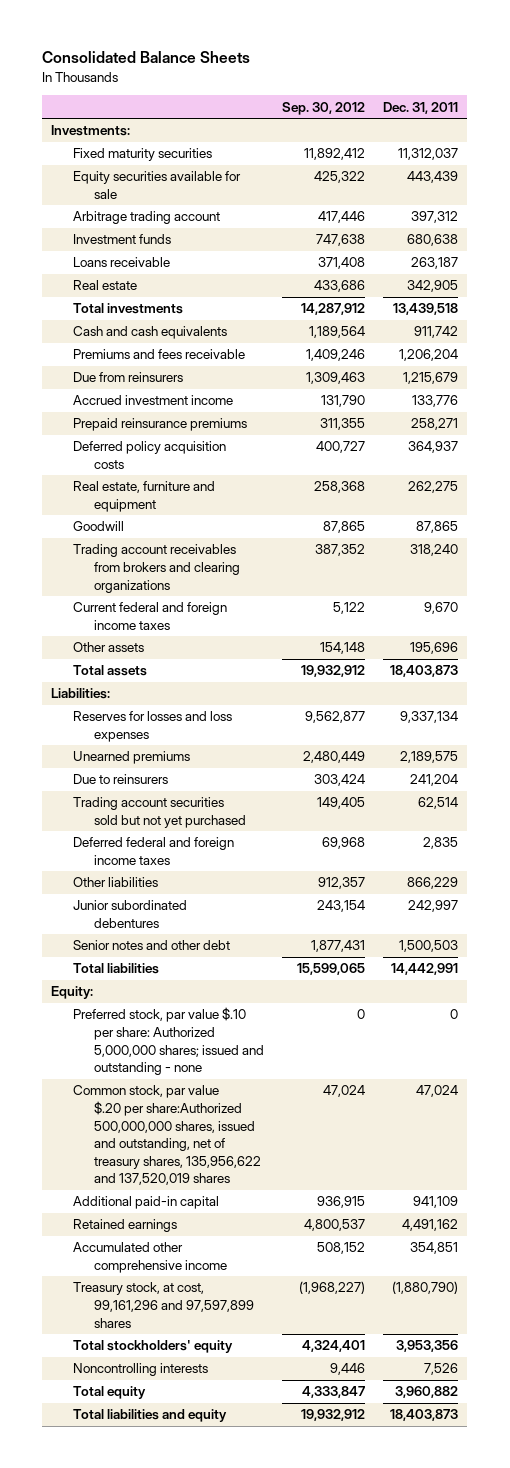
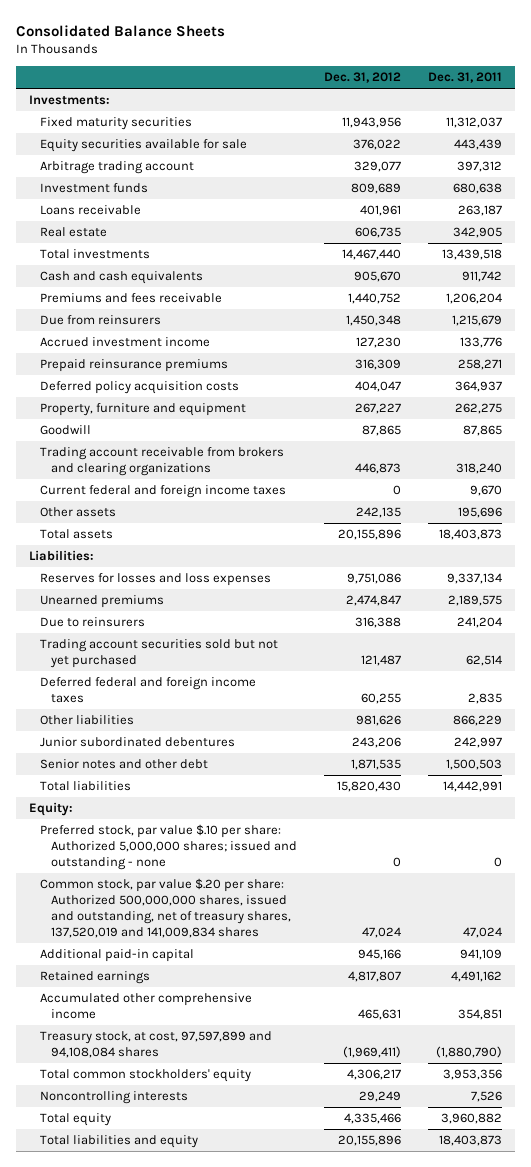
- | Sep. 30, 2012 | Dec. 31, 2011
+ | Dec. 31, 2012 | Dec. 31, 2011
- Real estate, furniture and equipment | 258,368 | 262,275
+ Property, furniture and equipment | 267,227 | 262,275
- Trading account receivables from brokers and clearing organizations | 387,352 | 318,240
+ Trading account receivable from brokers and clearing organizations | 446,873 | 318,240
- Common stock, par value $.20 per share:Authorized 500,000,000 shares, issued and outstanding, net of treasury shares, 135,956,622 and 137,520,019 shares | 47,024 | 47,024
+ Common stock, par value $.20 per share: Authorized 500,000,000 shares, issued and outstanding, net of treasury shares, 137,520,019 and 141,009,834 shares | 47,024 | 47,024
- Treasury stock, at cost, 99,161,296 and 97,597,899 shares | (1,968,227) | (1,880,790)
- Total stockholders' equity | 4,324,401 | 3,953,356
+ Treasury stock, at cost, 97,597,899 and 94,108,084 shares | (1,969,411) | (1,880,790)
+ Total common stockholders' equity | 4,306,217 | 3,953,356

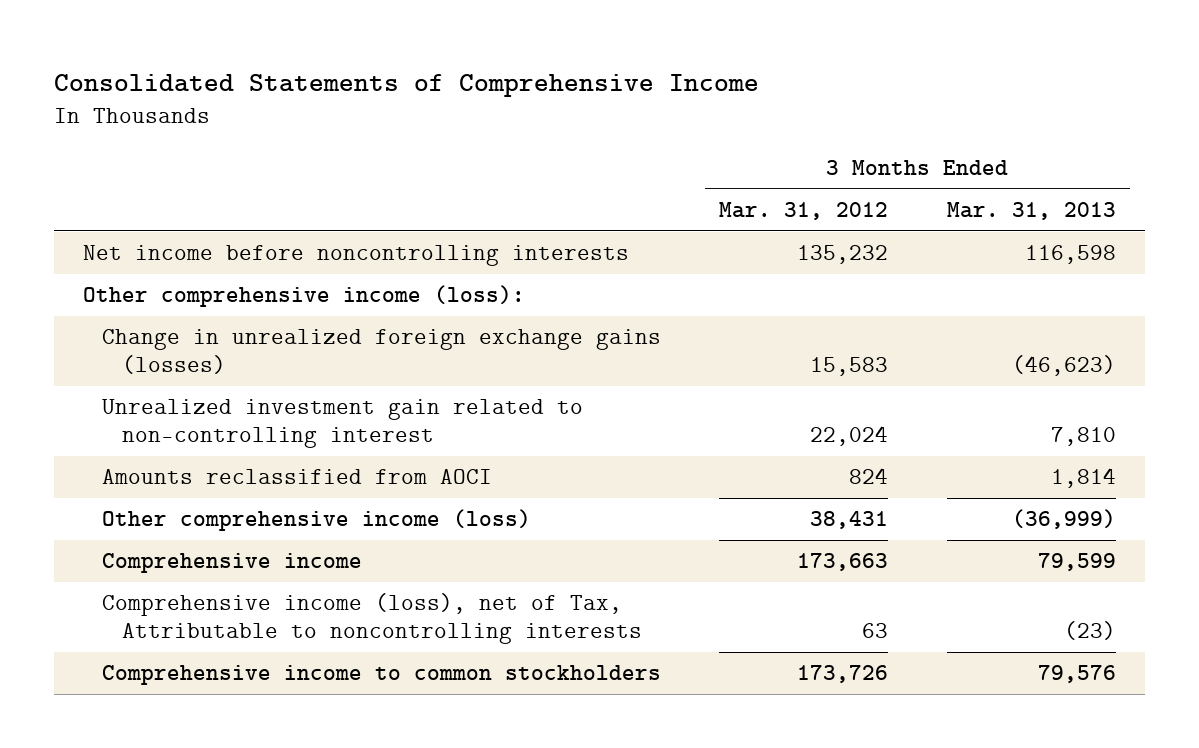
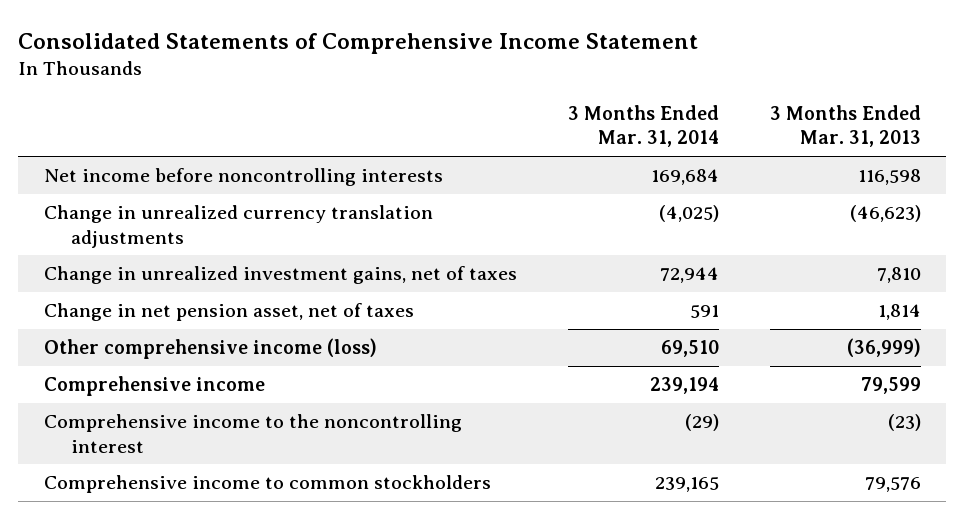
- Consolidated Statements of Comprehensive Income
+ Consolidated Statements of Comprehensive Income Statement
- | 3 Months Ended Mar. 31, 2012 | 3 Months Ended Mar. 31, 2013
+ | 3 Months Ended Mar. 31, 2014 | 3 Months Ended Mar. 31, 2013
- Other comprehensive income (loss):
- Change in unrealized foreign exchange gains (losses) | 15,583 | (46,623)
- Unrealized investment gain related to non-controlling interest | 22,024 | 7,810
- Amounts reclassified from AOCI | 824 | 1,814
+ Change in unrealized currency translation adjustments | (4,025) | (46,623)
+ Change in unrealized investment gains, net of taxes | 72,944 | 7,810
+ Change in net pension asset, net of taxes | 591 | 1,814
- Comprehensive income (loss), net of Tax, Attributable to noncontrolling interests | 63 | (23)
+ Comprehensive income to the noncontrolling interest | (29) | (23)

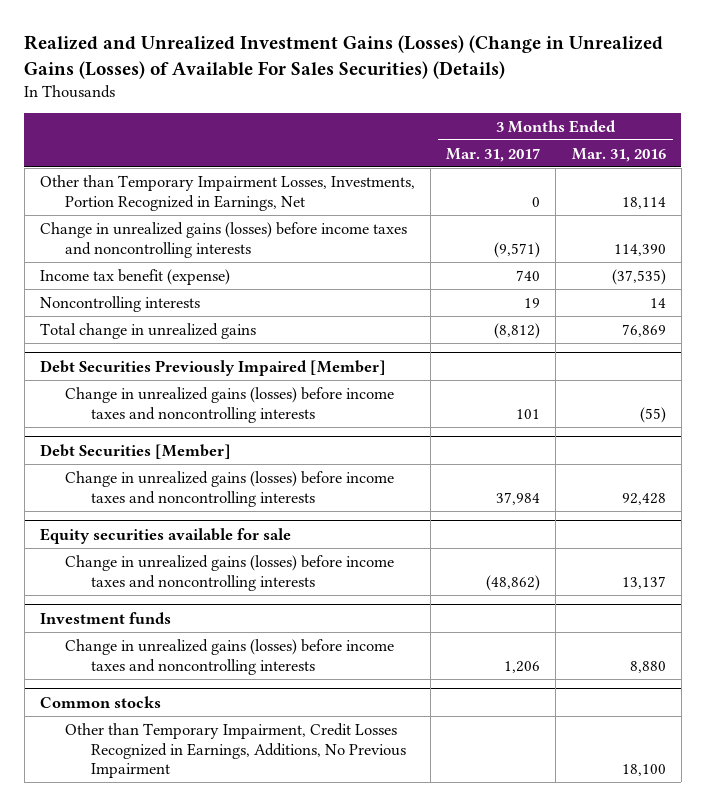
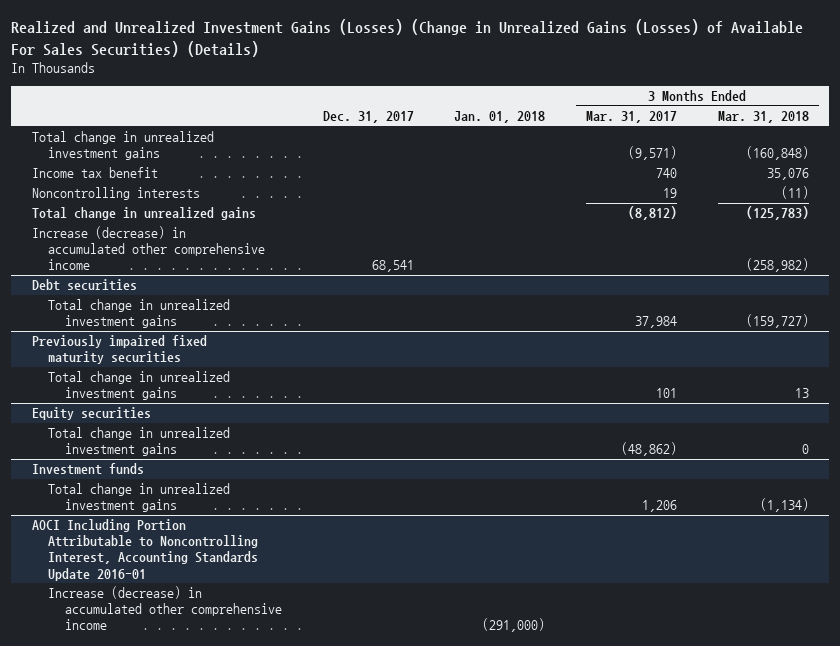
- | 3 Months Ended Mar. 31, 2017 | 3 Months Ended Mar. 31, 2016
+ | Dec. 31, 2017 | Jan. 01, 2018 | 3 Months Ended Mar. 31, 2017 | 3 Months Ended Mar. 31, 2018
- Other than Temporary Impairment Losses, Investments, Portion Recognized in Earnings, Net | 0 | 18,114
- Change in unrealized gains (losses) before income taxes and noncontrolling interests | (9,571) | 114,390
- Income tax benefit (expense) | 740 | (37,535)
+ Total change in unrealized investment gains | | | (9,571) | (160,848)
+ Income tax benefit | | | 740 | 35,076
- Debt Securities Previously Impaired [Member]
- Change in unrealized gains (losses) before income taxes and noncontrolling interests | 101 | (55)
- Debt Securities [Member]
- Change in unrealized gains (losses) before income taxes and noncontrolling interests | 37,984 | 92,428
- Equity securities available for sale
- Change in unrealized gains (losses) before income taxes and noncontrolling interests | (48,862) | 13,137
+ Increase (decrease) in accumulated other comprehensive income | 68,541 | | | (258,982)
+ Debt securities
+ Total change in unrealized investment gains | | | 37,984 | (159,727)
+ Previously impaired fixed maturity securities
+ Total change in unrealized investment gains | | | 101 | 13
+ Equity securities
+ Total change in unrealized investment gains | | | (48,862) | 0
@ Investment funds
- Change in unrealized gains (losses) before income taxes and noncontrolling interests | 1,206 | 8,880
- Common stocks
- Other than Temporary Impairment, Credit Losses Recognized in Earnings, Additions, No Previous Impairment | | 18,100
@ Investment funds
+ Total change in unrealized investment gains | | | 1,206 | (1,134)
+ AOCI Including Portion Attributable to Noncontrolling Interest, Accounting Standards Update 2016-01
+ Increase (decrease) in accumulated other comprehensive income | | (291,000) | |

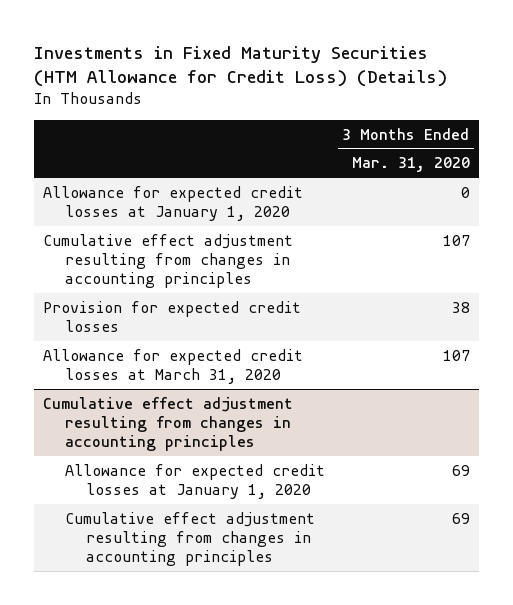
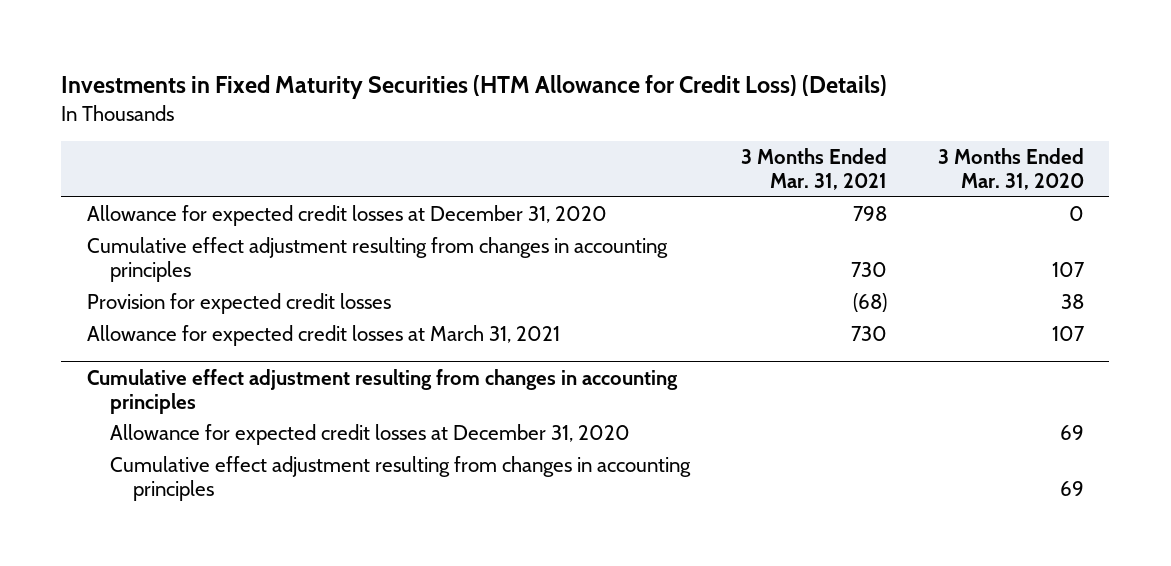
- | 3 Months Ended Mar. 31, 2020
+ | 3 Months Ended Mar. 31, 2021 | 3 Months Ended Mar. 31, 2020
- Allowance for expected credit losses at January 1, 2020 | 0
+ Allowance for expected credit losses at December 31, 2020 | 798 | 0
- Allowance for expected credit losses at March 31, 2020 | 107
+ Allowance for expected credit losses at March 31, 2021 | 730 | 107
@ Cumulative effect adjustment resulting from changes in accounting principles
- Allowance for expected credit losses at January 1, 2020 | 69
+ Allowance for expected credit losses at December 31, 2020 | | 69

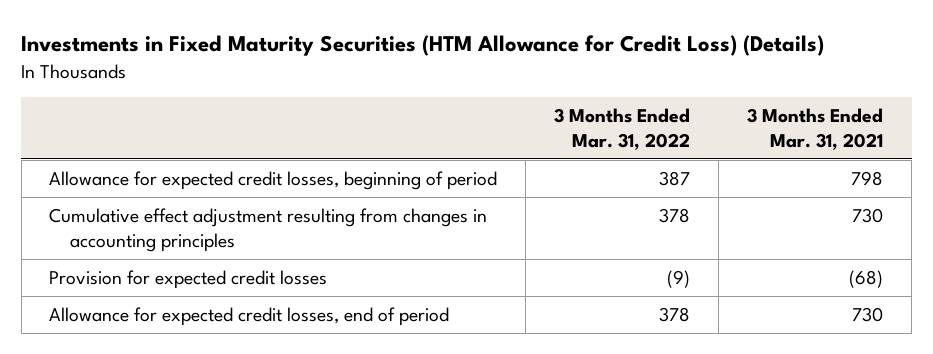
- | 3 Months Ended Mar. 31, 2021 | 3 Months Ended Mar. 31, 2020
+ | 3 Months Ended Mar. 31, 2022 | 3 Months Ended Mar. 31, 2021
- Allowance for expected credit losses at December 31, 2020 | 798 | 0
+ Allowance for expected credit losses, beginning of period | 387 | 798
- Allowance for expected credit losses at March 31, 2021 | 730 | 107
- Cumulative effect adjustment resulting from changes in accounting principles
- Allowance for expected credit losses at December 31, 2020 | | 69
- Cumulative effect adjustment resulting from changes in accounting principles | | 69
+ Allowance for expected credit losses, end of period | 378 | 730

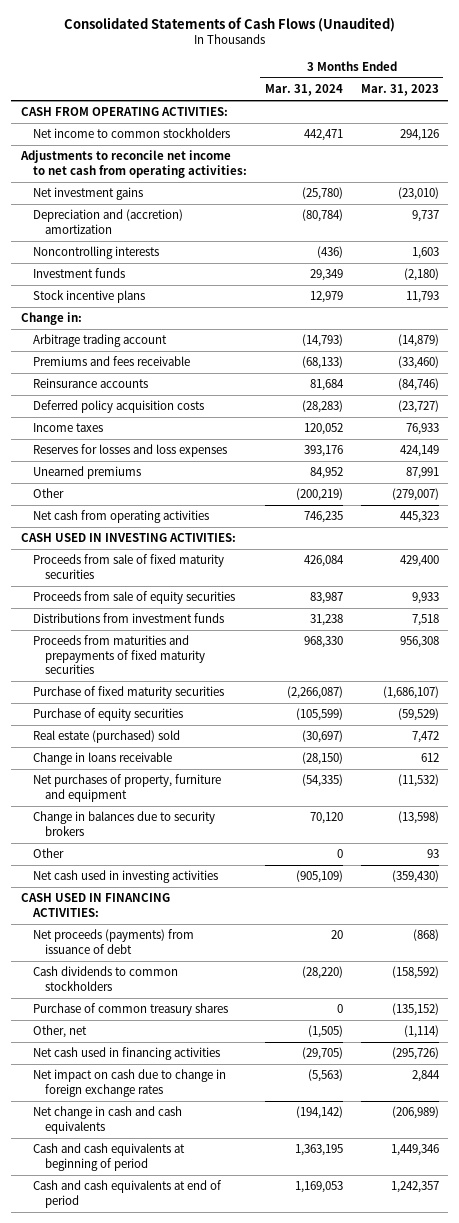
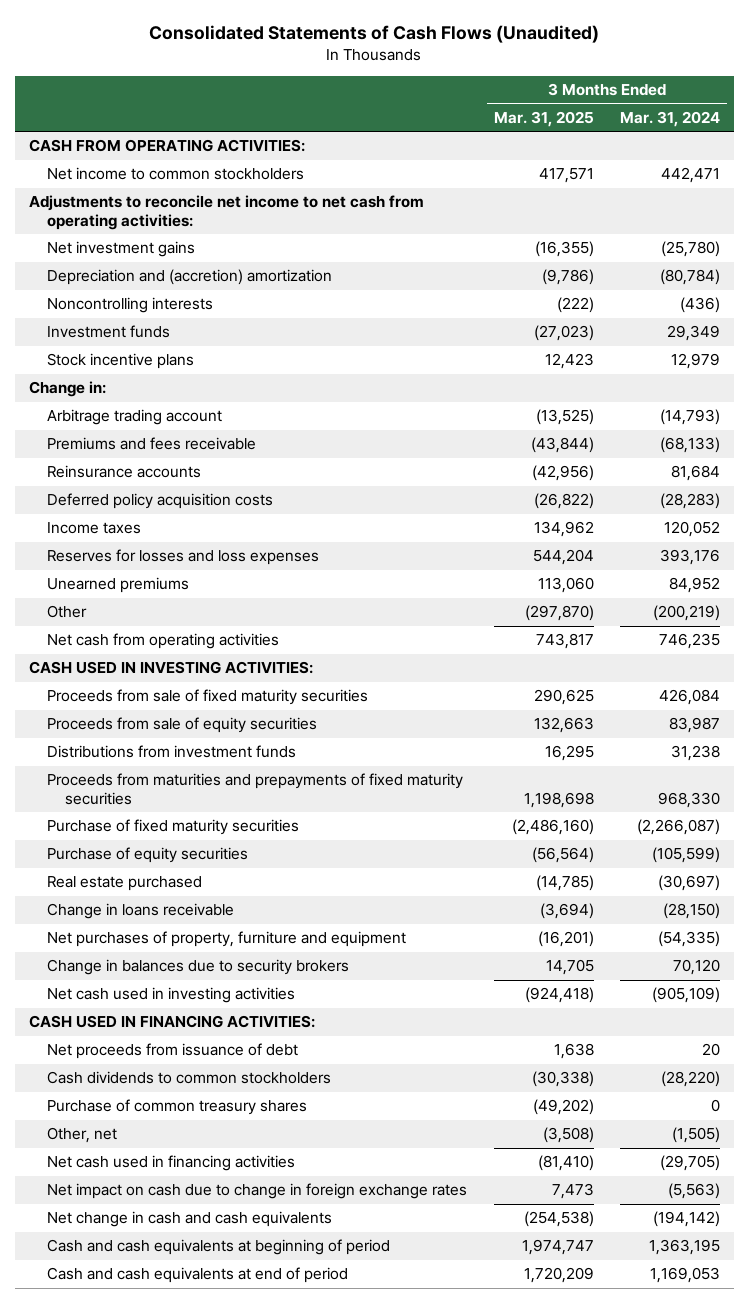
- | 3 Months Ended Mar. 31, 2024 | 3 Months Ended Mar. 31, 2023
+ | 3 Months Ended Mar. 31, 2025 | 3 Months Ended Mar. 31, 2024
- Real estate (purchased) sold | (30,697) | 7,472
+ Real estate purchased | (14,785) | (30,697)
- Other | 0 | 93
- Net proceeds (payments) from issuance of debt | 20 | (868)
+ Net proceeds from issuance of debt | 1,638 | 20

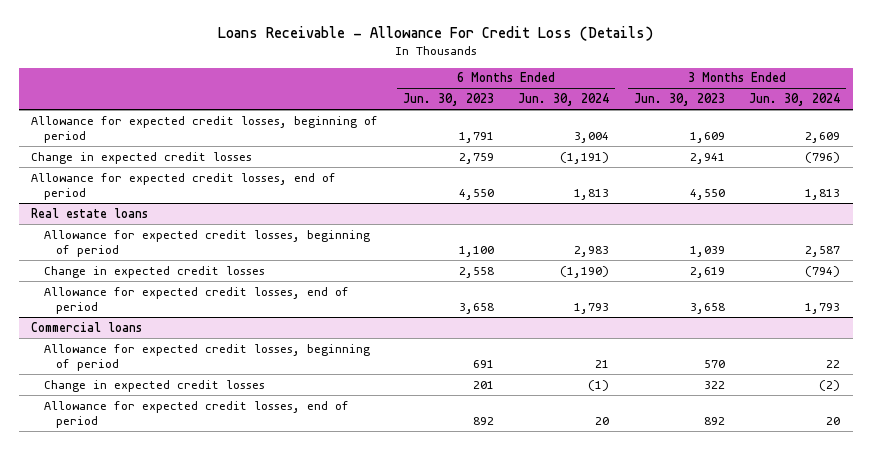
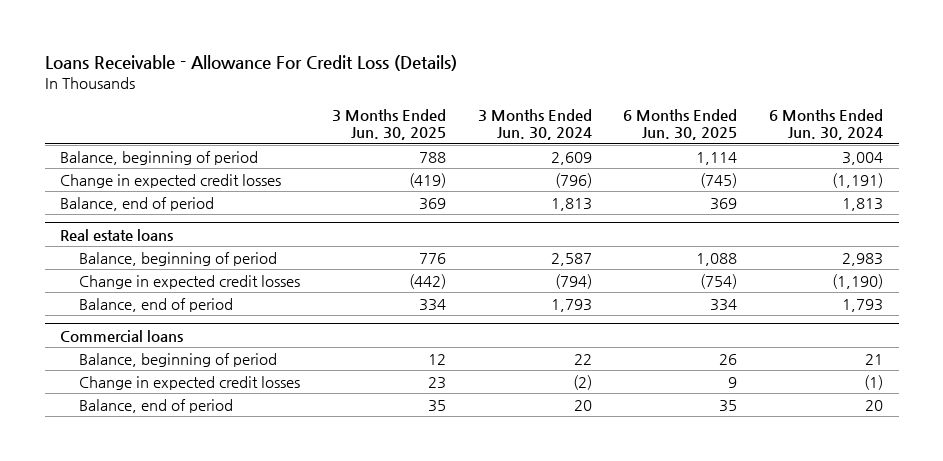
- | 6 Months Ended Jun. 30, 2023 | 6 Months Ended Jun. 30, 2024 | 3 Months Ended Jun. 30, 2023 | 3 Months Ended Jun. 30, 2024
+ | 3 Months Ended Jun. 30, 2025 | 3 Months Ended Jun. 30, 2024 | 6 Months Ended Jun. 30, 2025 | 6 Months Ended Jun. 30, 2024
- Allowance for expected credit losses, beginning of period | 1,791 | 3,004 | 1,609 | 2,609
+ Balance, beginning of period | 788 | 2,609 | 1,114 | 3,004
- Allowance for expected credit losses, end of period | 4,550 | 1,813 | 4,550 | 1,813
+ Balance, end of period | 369 | 1,813 | 369 | 1,813
@ Real estate loans
- Allowance for expected credit losses, beginning of period | 1,100 | 2,983 | 1,039 | 2,587
+ Balance, beginning of period | 776 | 2,587 | 1,088 | 2,983
- Allowance for expected credit losses, end of period | 3,658 | 1,793 | 3,658 | 1,793
+ Balance, end of period | 334 | 1,793 | 334 | 1,793
@ Commercial loans
- Allowance for expected credit losses, beginning of period | 691 | 21 | 570 | 22
+ Balance, beginning of period | 12 | 22 | 26 | 21
- Allowance for expected credit losses, end of period | 892 | 20 | 892 | 20
+ Balance, end of period | 35 | 20 | 35 | 20

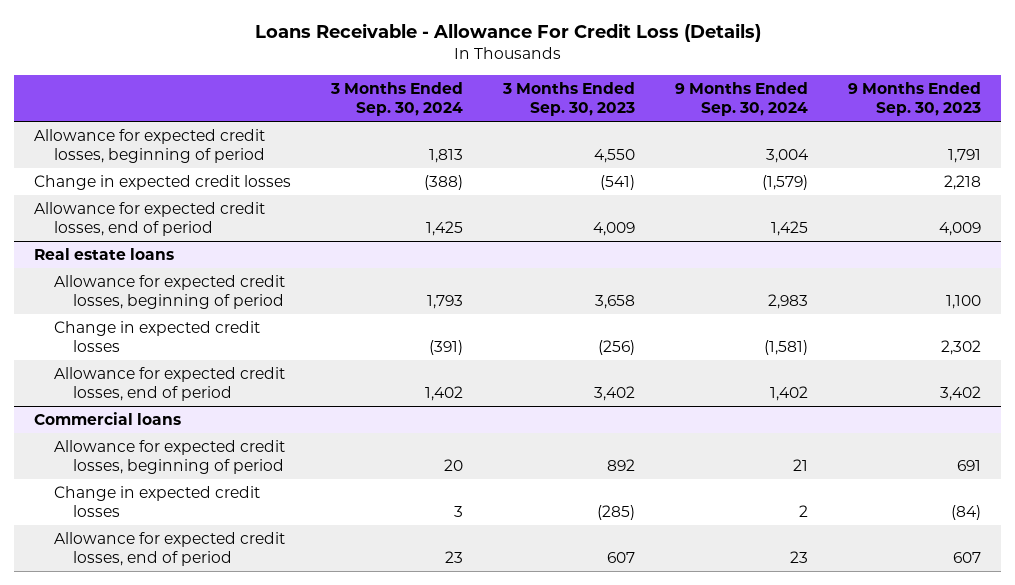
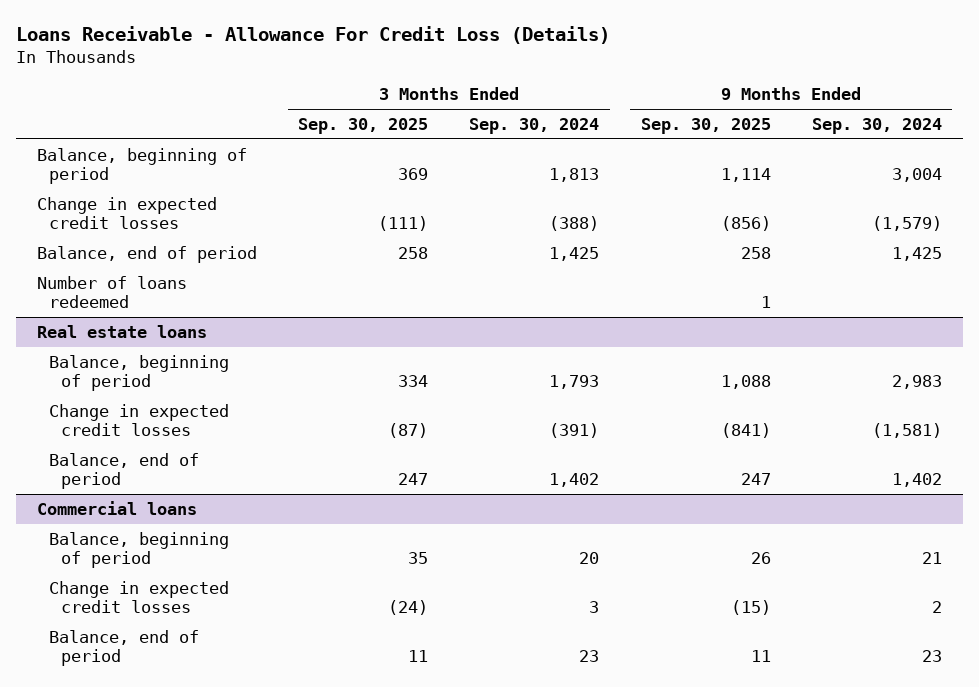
- | 3 Months Ended Sep. 30, 2024 | 3 Months Ended Sep. 30, 2023 | 9 Months Ended Sep. 30, 2024 | 9 Months Ended Sep. 30, 2023
+ | 3 Months Ended Sep. 30, 2025 | 3 Months Ended Sep. 30, 2024 | 9 Months Ended Sep. 30, 2025 | 9 Months Ended Sep. 30, 2024
- Allowance for expected credit losses, beginning of period | 1,813 | 4,550 | 3,004 | 1,791
+ Balance, beginning of period | 369 | 1,813 | 1,114 | 3,004
- Allowance for expected credit losses, end of period | 1,425 | 4,009 | 1,425 | 4,009
+ Balance, end of period | 258 | 1,425 | 258 | 1,425
+ Number of loans redeemed | | | 1 |
@ Real estate loans
- Allowance for expected credit losses, beginning of period | 1,793 | 3,658 | 2,983 | 1,100
+ Balance, beginning of period | 334 | 1,793 | 1,088 | 2,983
- Allowance for expected credit losses, end of period | 1,402 | 3,402 | 1,402 | 3,402
+ Balance, end of period | 247 | 1,402 | 247 | 1,402
@ Commercial loans
- Allowance for expected credit losses, beginning of period | 20 | 892 | 21 | 691
+ Balance, beginning of period | 35 | 20 | 26 | 21
- Allowance for expected credit losses, end of period | 23 | 607 | 23 | 607
+ Balance, end of period | 11 | 23 | 11 | 23

